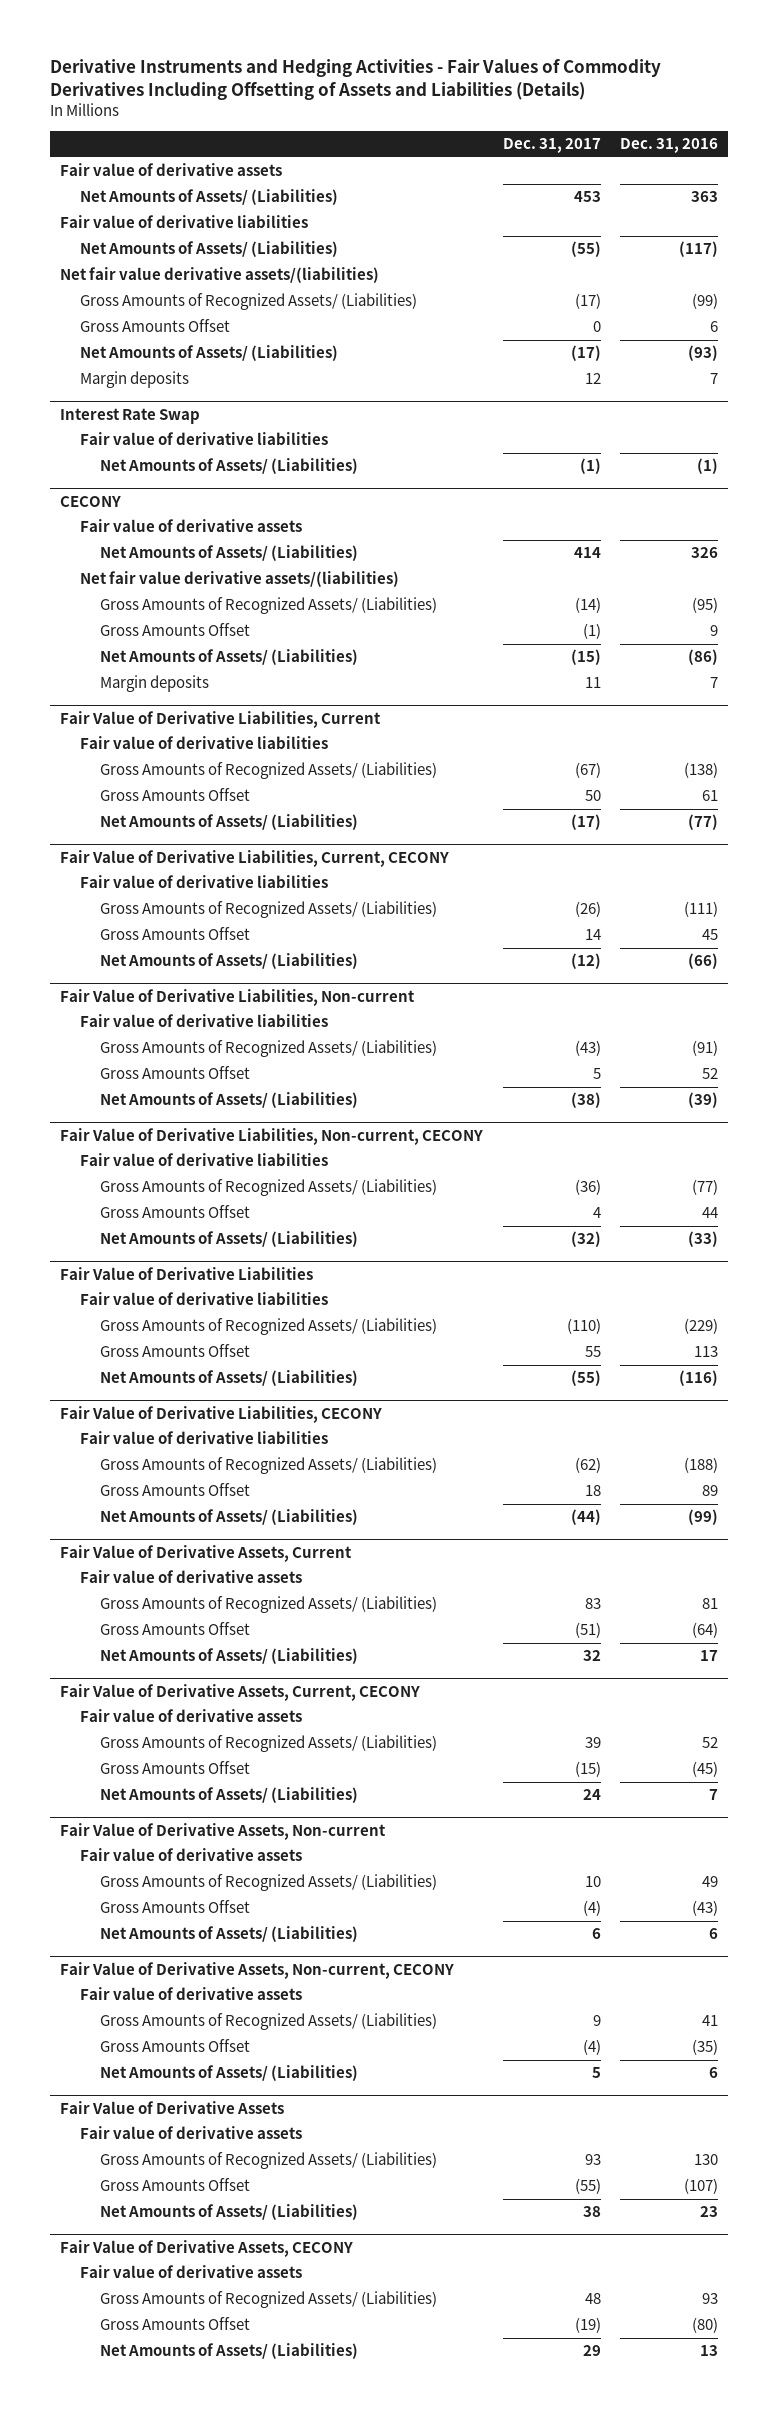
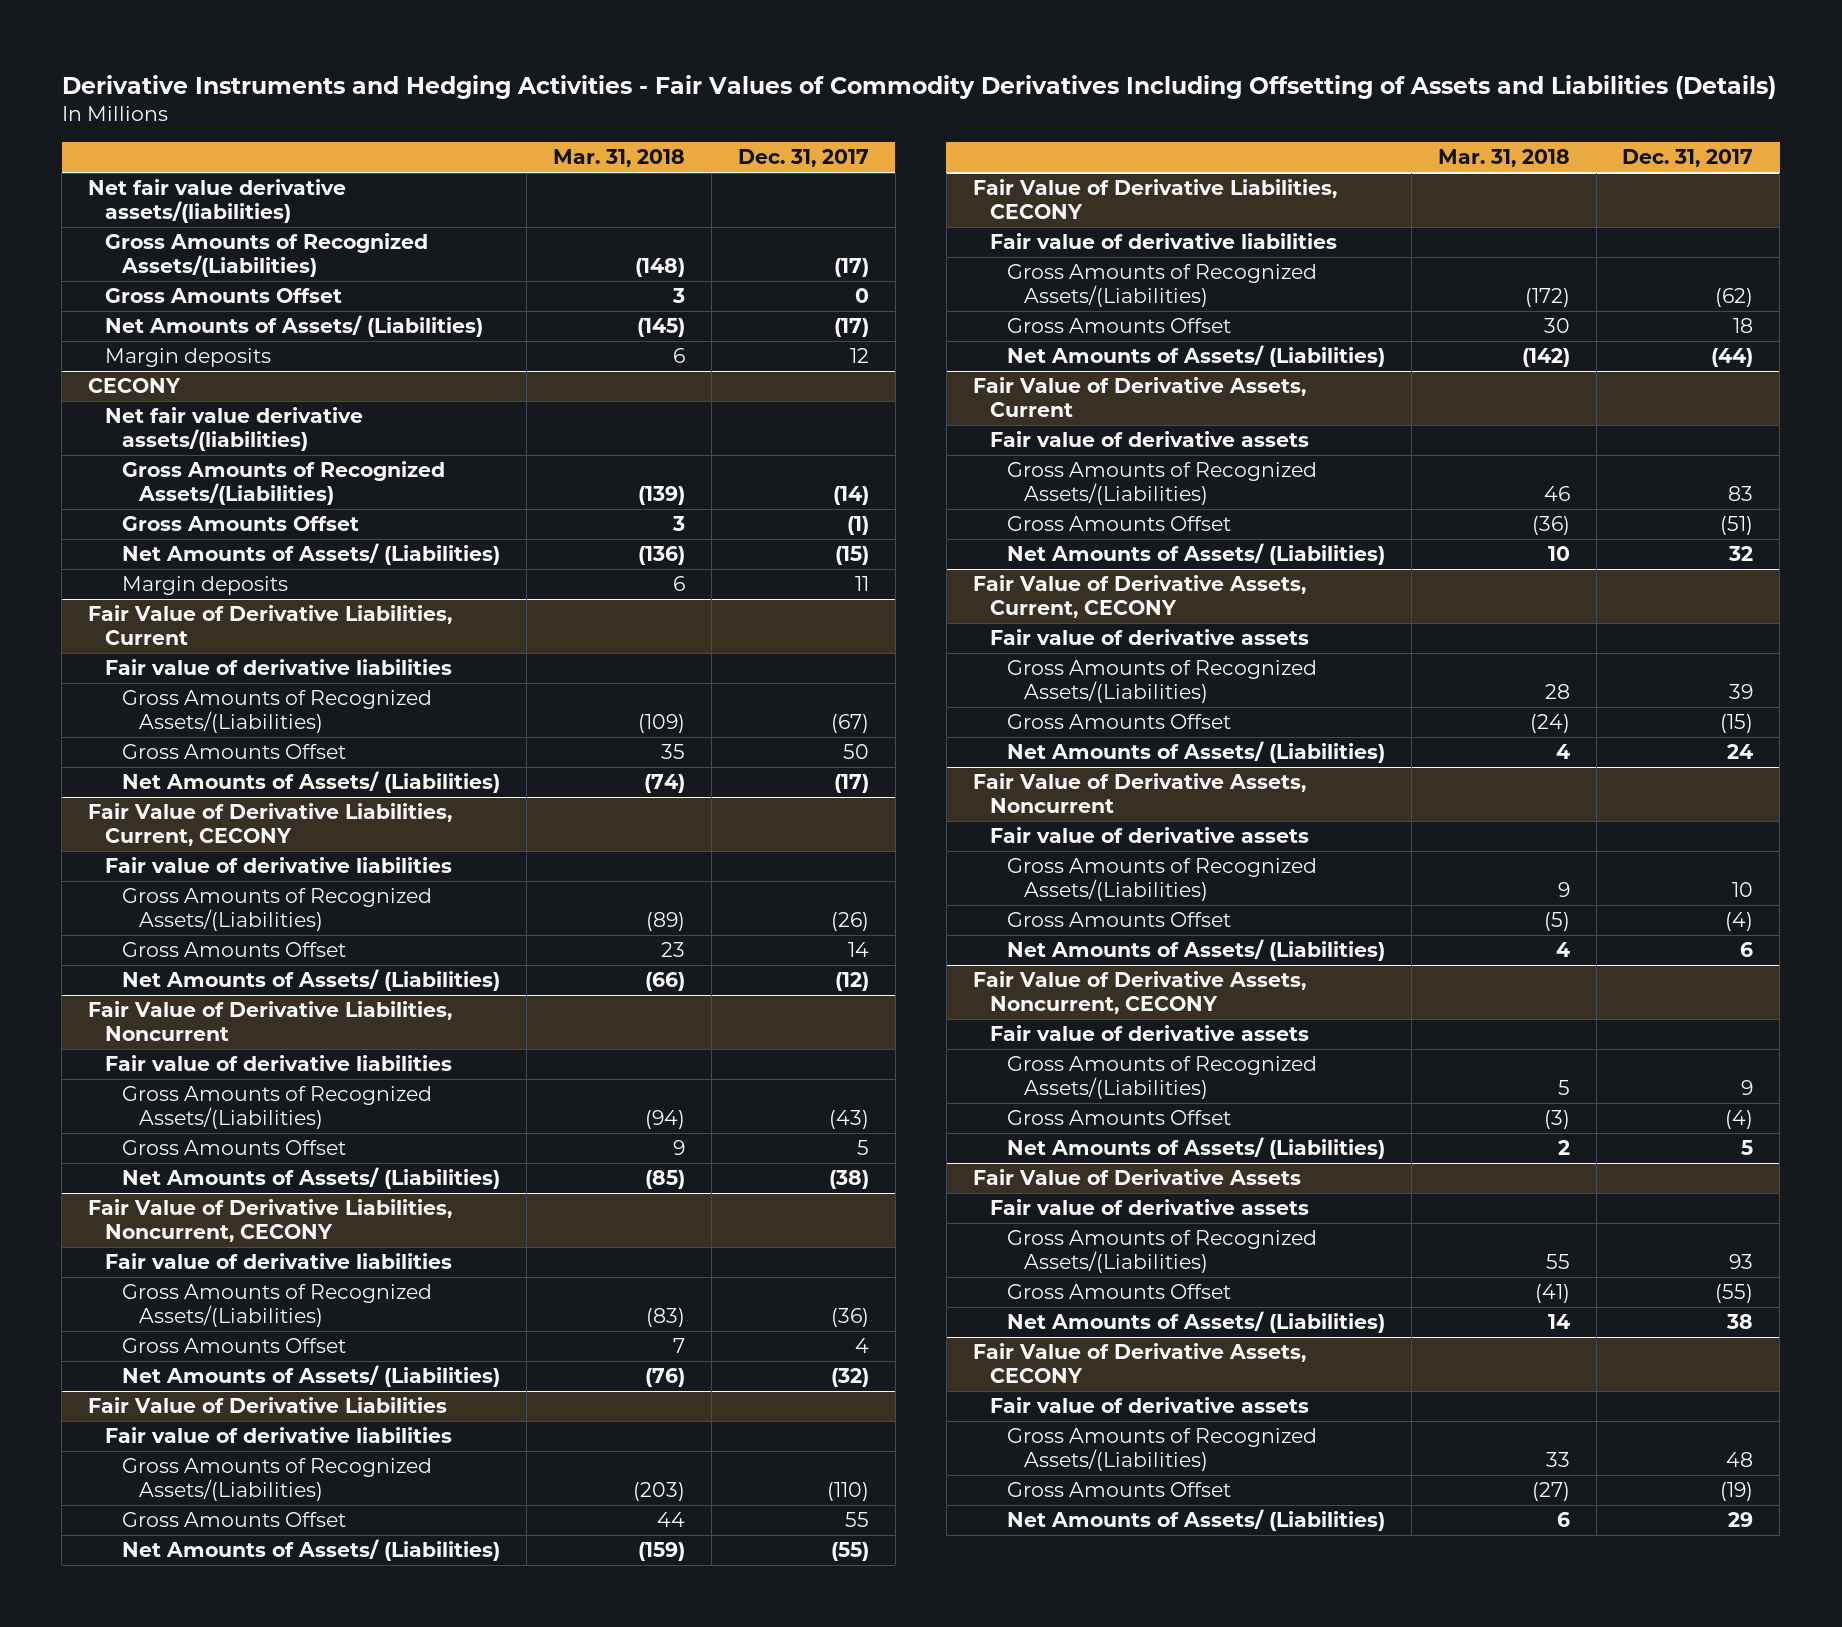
- | Dec. 31, 2017 | Dec. 31, 2016
+ | Mar. 31, 2018 | Dec. 31, 2017
- Fair value of derivative assets
- Net Amounts of Assets/ (Liabilities) | 453 | 363
- Fair value of derivative liabilities
- Net Amounts of Assets/ (Liabilities) | (55) | (117)
- Gross Amounts of Recognized Assets/ (Liabilities) | (17) | (99)
+ Gross Amounts of Recognized Assets/(Liabilities) | (148) | (17)
- Interest Rate Swap
- Fair value of derivative liabilities
- Net Amounts of Assets/ (Liabilities) | (1) | (1)
@ CECONY
- Fair value of derivative assets
- Net Amounts of Assets/ (Liabilities) | 414 | 326
- Gross Amounts of Recognized Assets/ (Liabilities) | (14) | (95)
+ Gross Amounts of Recognized Assets/(Liabilities) | (139) | (14)
@ Fair Value of Derivative Liabilities, Current
- Gross Amounts of Recognized Assets/ (Liabilities) | (67) | (138)
+ Gross Amounts of Recognized Assets/(Liabilities) | (109) | (67)
@ Fair Value of Derivative Liabilities, Current, CECONY
- Gross Amounts of Recognized Assets/ (Liabilities) | (26) | (111)
+ Gross Amounts of Recognized Assets/(Liabilities) | (89) | (26)
- Fair Value of Derivative Liabilities, Non-current
+ Fair Value of Derivative Liabilities, Noncurrent
- Gross Amounts of Recognized Assets/ (Liabilities) | (43) | (91)
+ Gross Amounts of Recognized Assets/(Liabilities) | (94) | (43)
- Fair Value of Derivative Liabilities, Non-current, CECONY
+ Fair Value of Derivative Liabilities, Noncurrent, CECONY
- Gross Amounts of Recognized Assets/ (Liabilities) | (36) | (77)
+ Gross Amounts of Recognized Assets/(Liabilities) | (83) | (36)
@ Fair Value of Derivative Liabilities
- Gross Amounts of Recognized Assets/ (Liabilities) | (110) | (229)
+ Gross Amounts of Recognized Assets/(Liabilities) | (203) | (110)
@ Fair Value of Derivative Liabilities, CECONY
- Gross Amounts of Recognized Assets/ (Liabilities) | (62) | (188)
+ Gross Amounts of Recognized Assets/(Liabilities) | (172) | (62)
@ Fair Value of Derivative Assets, Current
- Gross Amounts of Recognized Assets/ (Liabilities) | 83 | 81
+ Gross Amounts of Recognized Assets/(Liabilities) | 46 | 83
@ Fair Value of Derivative Assets, Current, CECONY
- Gross Amounts of Recognized Assets/ (Liabilities) | 39 | 52
+ Gross Amounts of Recognized Assets/(Liabilities) | 28 | 39
- Fair Value of Derivative Assets, Non-current
+ Fair Value of Derivative Assets, Noncurrent
- Gross Amounts of Recognized Assets/ (Liabilities) | 10 | 49
+ Gross Amounts of Recognized Assets/(Liabilities) | 9 | 10
- Fair Value of Derivative Assets, Non-current, CECONY
+ Fair Value of Derivative Assets, Noncurrent, CECONY
- Gross Amounts of Recognized Assets/ (Liabilities) | 9 | 41
+ Gross Amounts of Recognized Assets/(Liabilities) | 5 | 9
@ Fair Value of Derivative Assets
- Gross Amounts of Recognized Assets/ (Liabilities) | 93 | 130
+ Gross Amounts of Recognized Assets/(Liabilities) | 55 | 93
@ Fair Value of Derivative Assets, CECONY
- Gross Amounts of Recognized Assets/ (Liabilities) | 48 | 93
+ Gross Amounts of Recognized Assets/(Liabilities) | 33 | 48

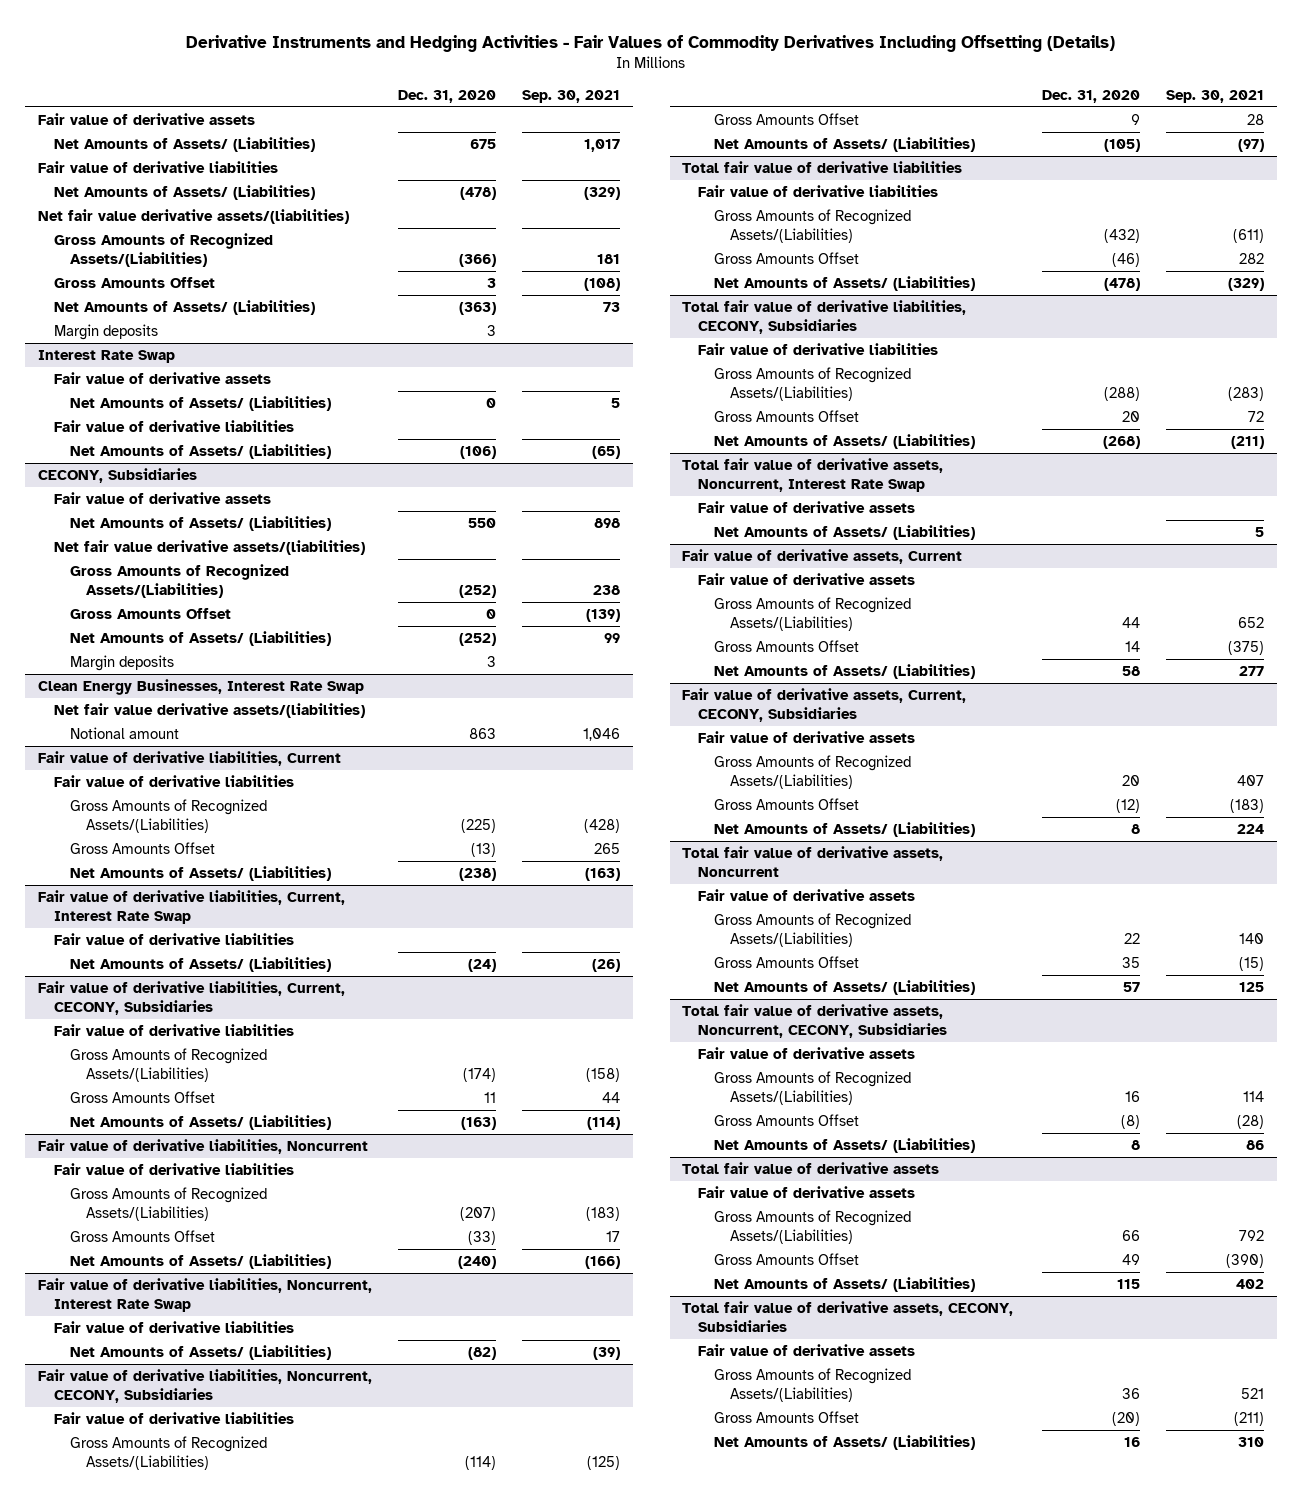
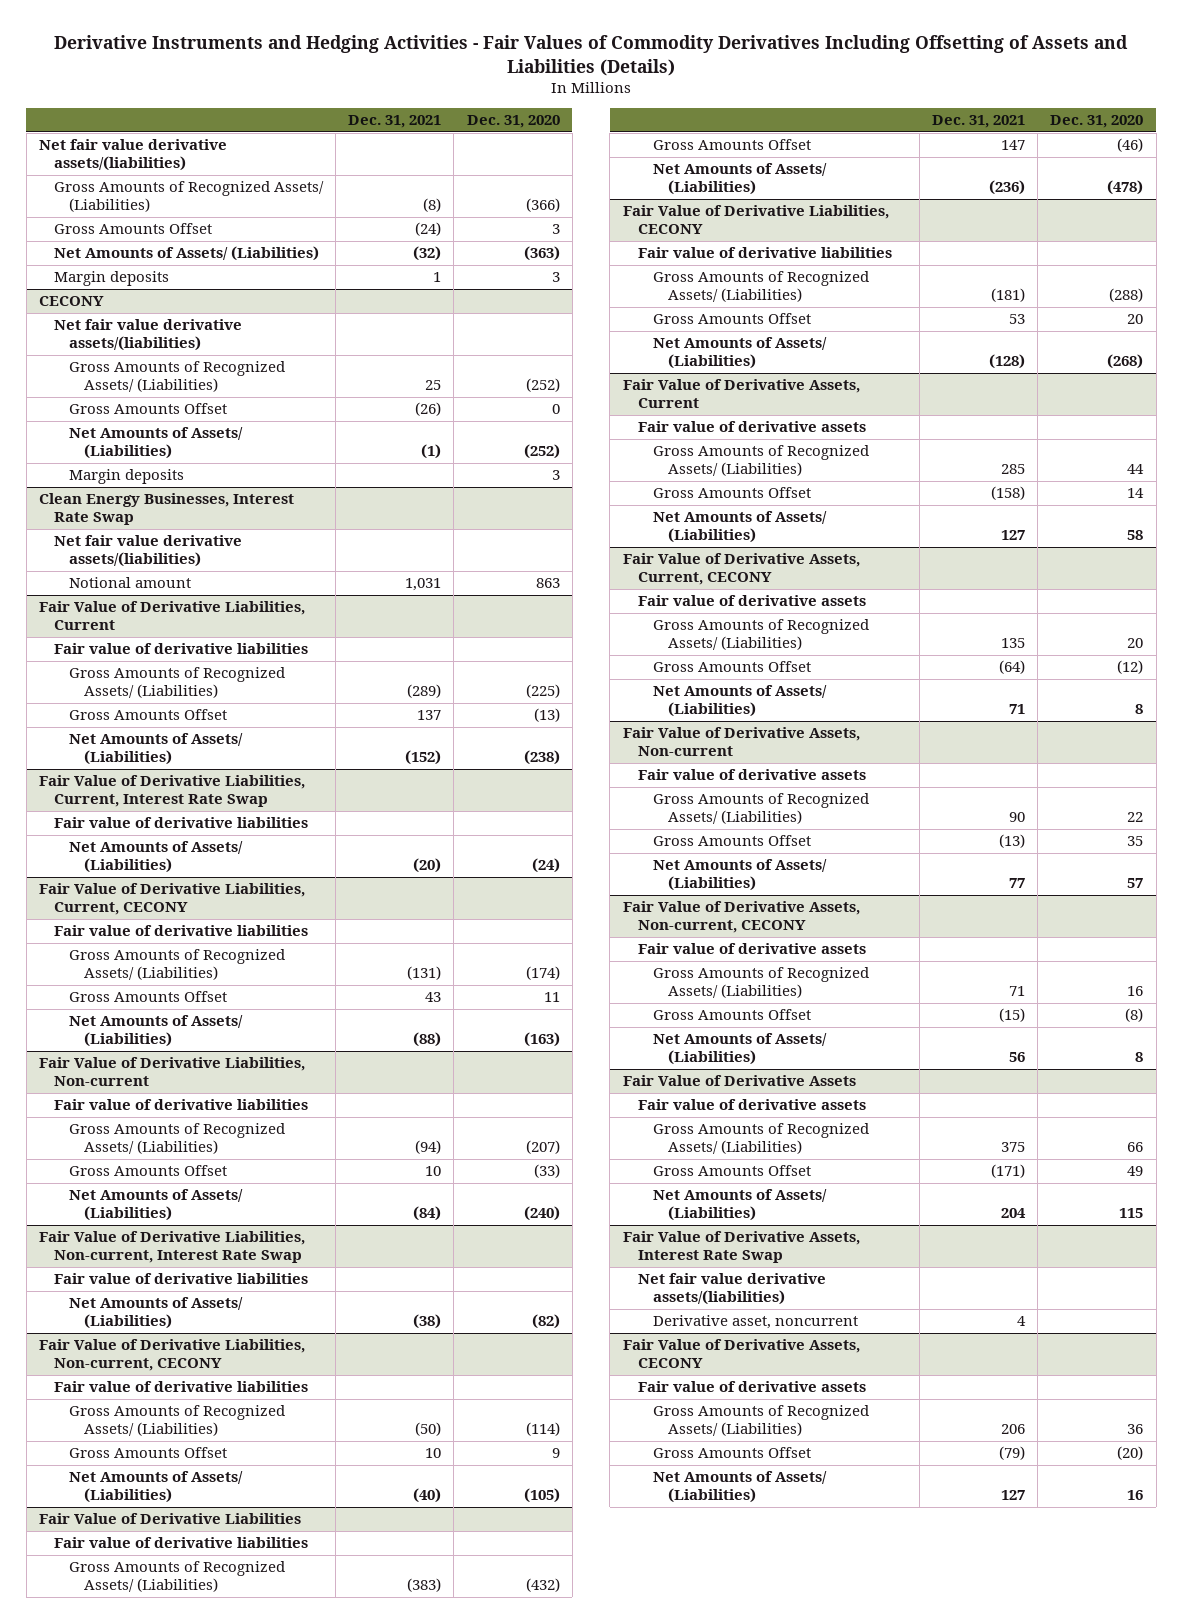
- Derivative Instruments and Hedging Activities - Fair Values of Commodity Derivatives Including Offsetting (Details)
+ Derivative Instruments and Hedging Activities - Fair Values of Commodity Derivatives Including Offsetting of Assets and Liabilities (Details)
- | Dec. 31, 2020 | Sep. 30, 2021
+ | Dec. 31, 2021 | Dec. 31, 2020
- Fair value of derivative assets
- Net Amounts of Assets/ (Liabilities) | 675 | 1,017
- Fair value of derivative liabilities
- Net Amounts of Assets/ (Liabilities) | (478) | (329)
- Gross Amounts of Recognized Assets/(Liabilities) | (366) | 181
+ Gross Amounts of Recognized Assets/ (Liabilities) | (8) | (366)
- Interest Rate Swap
- Fair value of derivative assets
- Net Amounts of Assets/ (Liabilities) | 0 | 5
- Fair value of derivative liabilities
- Net Amounts of Assets/ (Liabilities) | (106) | (65)
- CECONY, Subsidiaries
- Fair value of derivative assets
- Net Amounts of Assets/ (Liabilities) | 550 | 898
+ CECONY
- Gross Amounts of Recognized Assets/(Liabilities) | (252) | 238
+ Gross Amounts of Recognized Assets/ (Liabilities) | 25 | (252)
- Fair value of derivative liabilities, Current
+ Fair Value of Derivative Liabilities, Current
- Gross Amounts of Recognized Assets/(Liabilities) | (225) | (428)
+ Gross Amounts of Recognized Assets/ (Liabilities) | (289) | (225)
- Fair value of derivative liabilities, Current, Interest Rate Swap
+ Fair Value of Derivative Liabilities, Current, Interest Rate Swap
- Fair value of derivative liabilities, Current, CECONY, Subsidiaries
+ Fair Value of Derivative Liabilities, Current, CECONY
- Gross Amounts of Recognized Assets/(Liabilities) | (174) | (158)
+ Gross Amounts of Recognized Assets/ (Liabilities) | (131) | (174)
- Fair value of derivative liabilities, Noncurrent
+ Fair Value of Derivative Liabilities, Non-current
- Gross Amounts of Recognized Assets/(Liabilities) | (207) | (183)
+ Gross Amounts of Recognized Assets/ (Liabilities) | (94) | (207)
- Fair value of derivative liabilities, Noncurrent, Interest Rate Swap
+ Fair Value of Derivative Liabilities, Non-current, Interest Rate Swap
- Fair value of derivative liabilities, Noncurrent, CECONY, Subsidiaries
+ Fair Value of Derivative Liabilities, Non-current, CECONY
- Gross Amounts of Recognized Assets/(Liabilities) | (114) | (125)
+ Gross Amounts of Recognized Assets/ (Liabilities) | (50) | (114)
- Total fair value of derivative liabilities
+ Fair Value of Derivative Liabilities
- Gross Amounts of Recognized Assets/(Liabilities) | (432) | (611)
+ Gross Amounts of Recognized Assets/ (Liabilities) | (383) | (432)
- Total fair value of derivative liabilities, CECONY, Subsidiaries
+ Fair Value of Derivative Liabilities, CECONY
- Gross Amounts of Recognized Assets/(Liabilities) | (288) | (283)
+ Gross Amounts of Recognized Assets/ (Liabilities) | (181) | (288)
- Total fair value of derivative assets, Noncurrent, Interest Rate Swap
- Fair value of derivative assets
- Net Amounts of Assets/ (Liabilities) | | 5
- Fair value of derivative assets, Current
+ Fair Value of Derivative Assets, Current
- Gross Amounts of Recognized Assets/(Liabilities) | 44 | 652
+ Gross Amounts of Recognized Assets/ (Liabilities) | 285 | 44
- Fair value of derivative assets, Current, CECONY, Subsidiaries
+ Fair Value of Derivative Assets, Current, CECONY
- Gross Amounts of Recognized Assets/(Liabilities) | 20 | 407
+ Gross Amounts of Recognized Assets/ (Liabilities) | 135 | 20
- Total fair value of derivative assets, Noncurrent
+ Fair Value of Derivative Assets, Non-current
- Gross Amounts of Recognized Assets/(Liabilities) | 22 | 140
+ Gross Amounts of Recognized Assets/ (Liabilities) | 90 | 22
- Total fair value of derivative assets, Noncurrent, CECONY, Subsidiaries
+ Fair Value of Derivative Assets, Non-current, CECONY
- Gross Amounts of Recognized Assets/(Liabilities) | 16 | 114
+ Gross Amounts of Recognized Assets/ (Liabilities) | 71 | 16
- Total fair value of derivative assets
+ Fair Value of Derivative Assets
- Gross Amounts of Recognized Assets/(Liabilities) | 66 | 792
+ Gross Amounts of Recognized Assets/ (Liabilities) | 375 | 66
- Total fair value of derivative assets, CECONY, Subsidiaries
+ Fair Value of Derivative Assets, Interest Rate Swap
+ Net fair value derivative assets/(liabilities)
+ Derivative asset, noncurrent | 4 |
+ Fair Value of Derivative Assets, CECONY
- Gross Amounts of Recognized Assets/(Liabilities) | 36 | 521
+ Gross Amounts of Recognized Assets/ (Liabilities) | 206 | 36

